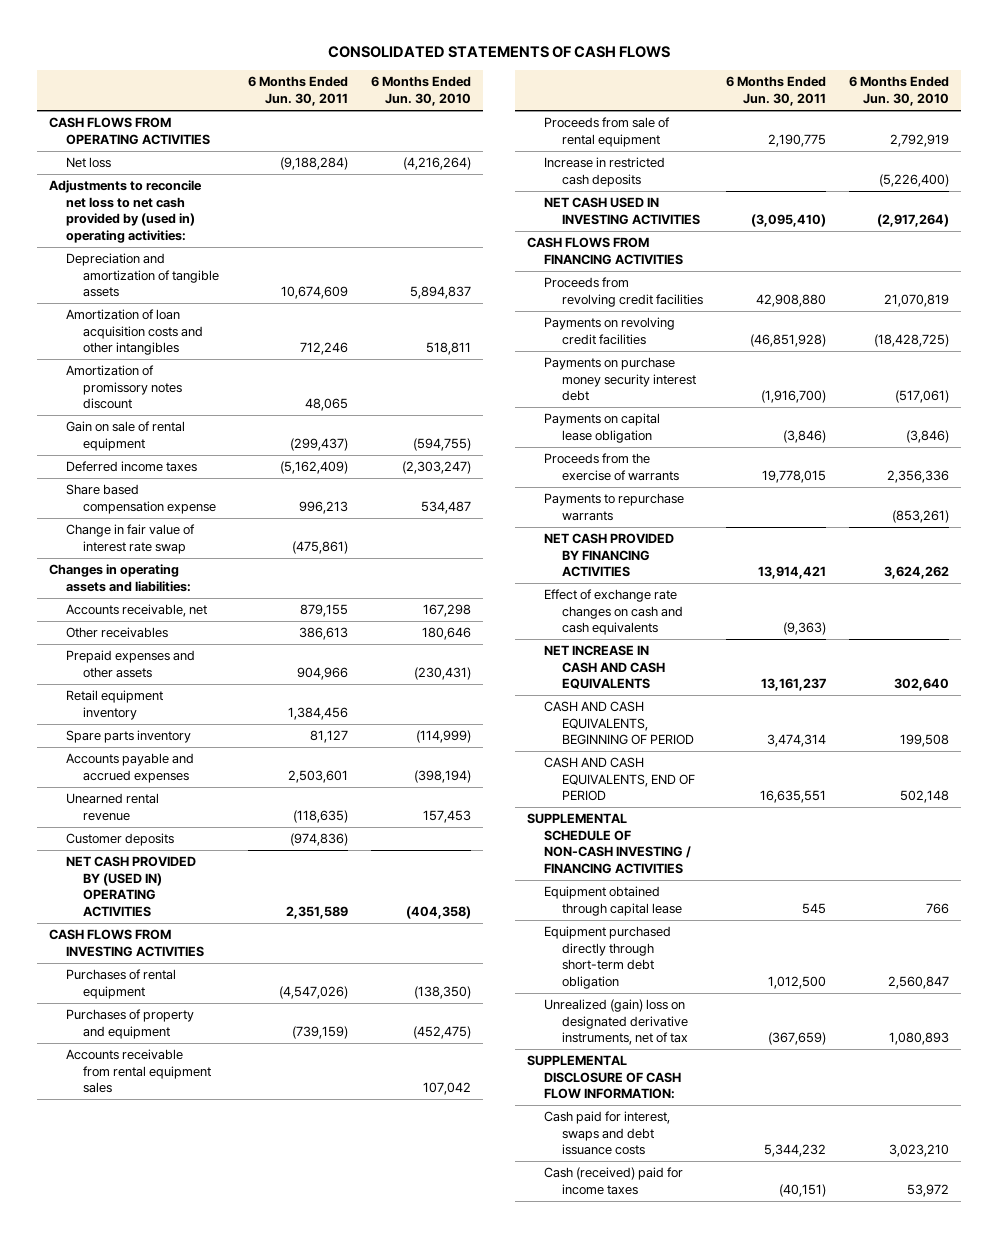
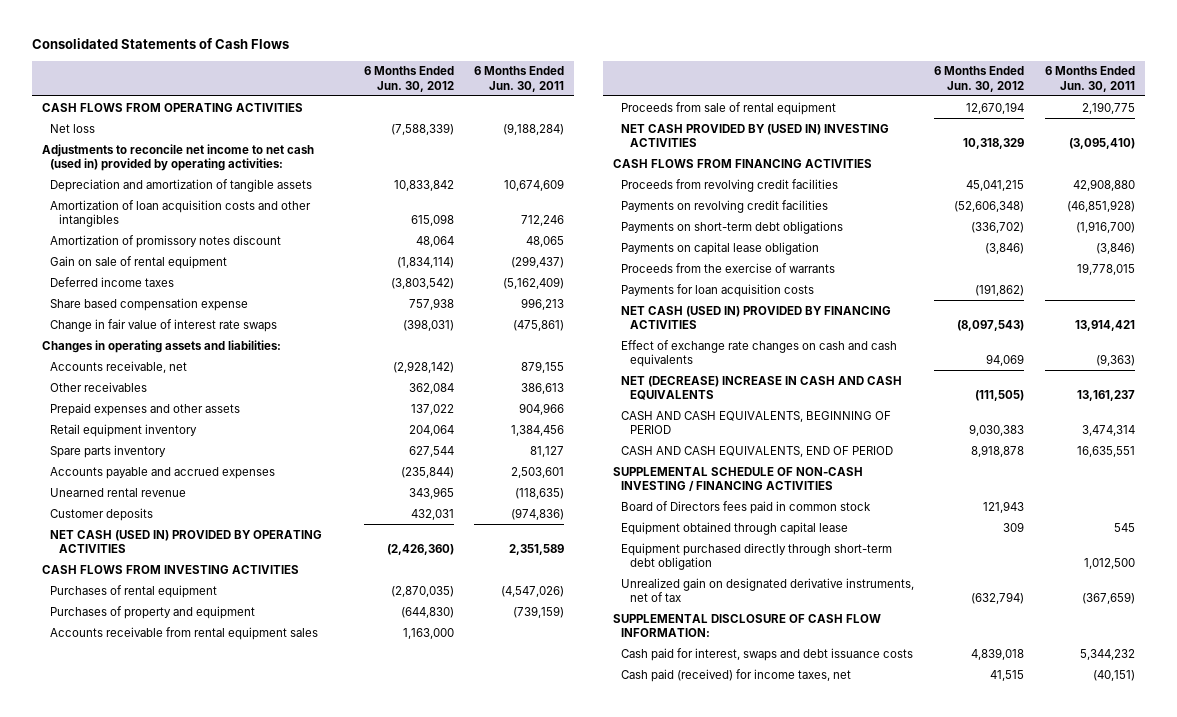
- CONSOLIDATED STATEMENTS OF CASH FLOWS
+ Consolidated Statements of Cash Flows
- | 6 Months Ended Jun. 30, 2011 | 6 Months Ended Jun. 30, 2010
+ | 6 Months Ended Jun. 30, 2012 | 6 Months Ended Jun. 30, 2011
- Adjustments to reconcile net loss to net cash provided by (used in) operating activities:
+ Adjustments to reconcile net income to net cash (used in) provided by operating activities:
- Change in fair value of interest rate swap | (475,861) |
+ Change in fair value of interest rate swaps | (398,031) | (475,861)
- NET CASH PROVIDED BY (USED IN) OPERATING ACTIVITIES | 2,351,589 | (404,358)
+ NET CASH (USED IN) PROVIDED BY OPERATING ACTIVITIES | (2,426,360) | 2,351,589
- Increase in restricted cash deposits | | (5,226,400)
- NET CASH USED IN INVESTING ACTIVITIES | (3,095,410) | (2,917,264)
+ NET CASH PROVIDED BY (USED IN) INVESTING ACTIVITIES | 10,318,329 | (3,095,410)
- Payments on purchase money security interest debt | (1,916,700) | (517,061)
+ Payments on short-term debt obligations | (336,702) | (1,916,700)
- Payments to repurchase warrants | | (853,261)
- NET CASH PROVIDED BY FINANCING ACTIVITIES | 13,914,421 | 3,624,262
+ Payments for loan acquisition costs | (191,862) |
+ NET CASH (USED IN) PROVIDED BY FINANCING ACTIVITIES | (8,097,543) | 13,914,421
- NET INCREASE IN CASH AND CASH EQUIVALENTS | 13,161,237 | 302,640
+ NET (DECREASE) INCREASE IN CASH AND CASH EQUIVALENTS | (111,505) | 13,161,237
+ Board of Directors fees paid in common stock | 121,943 |
- Unrealized (gain) loss on designated derivative instruments, net of tax | (367,659) | 1,080,893
+ Unrealized gain on designated derivative instruments, net of tax | (632,794) | (367,659)
- Cash (received) paid for income taxes | (40,151) | 53,972
+ Cash paid (received) for income taxes, net | 41,515 | (40,151)

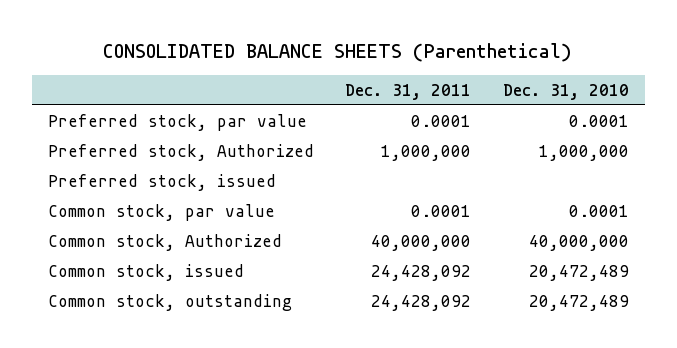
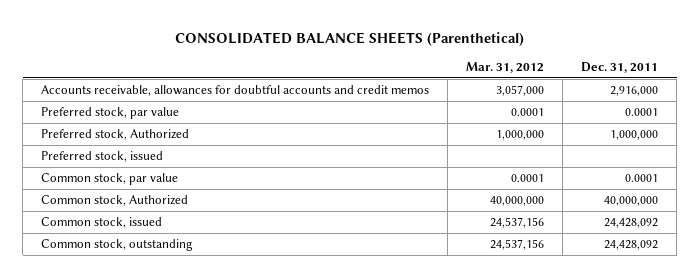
- | Dec. 31, 2011 | Dec. 31, 2010
+ | Mar. 31, 2012 | Dec. 31, 2011
+ Accounts receivable, allowances for doubtful accounts and credit memos | 3,057,000 | 2,916,000

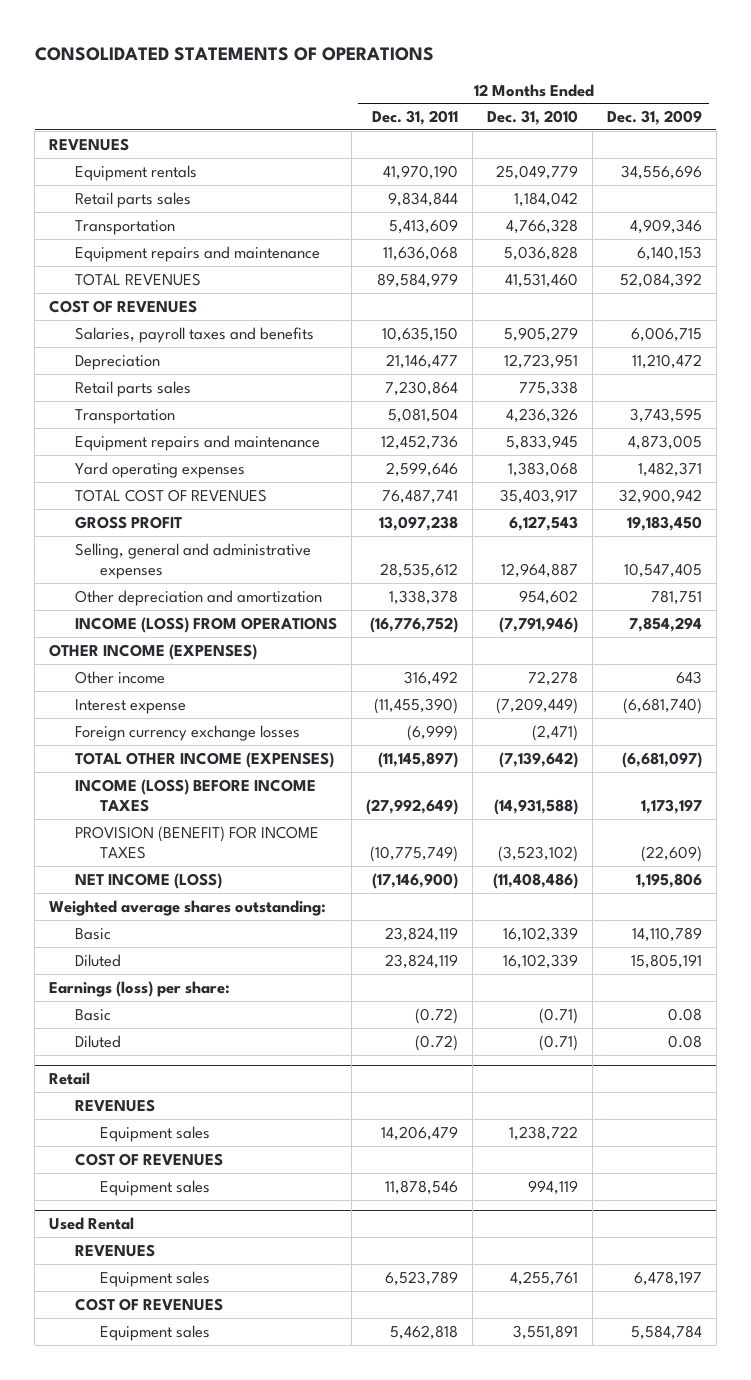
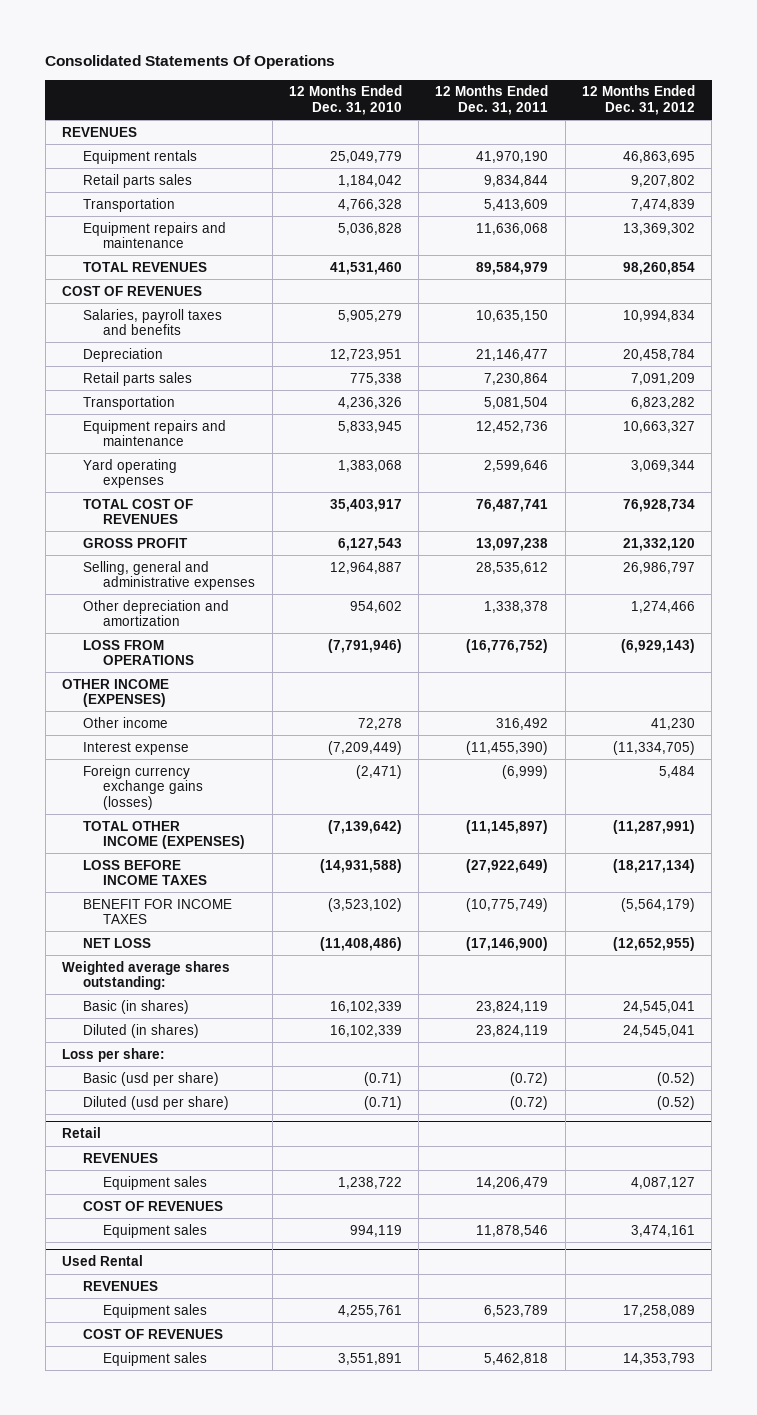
- CONSOLIDATED STATEMENTS OF OPERATIONS
+ Consolidated Statements Of Operations
- | 12 Months Ended Dec. 31, 2011 | 12 Months Ended Dec. 31, 2010 | 12 Months Ended Dec. 31, 2009
+ | 12 Months Ended Dec. 31, 2010 | 12 Months Ended Dec. 31, 2011 | 12 Months Ended Dec. 31, 2012
- INCOME (LOSS) FROM OPERATIONS | (16,776,752) | (7,791,946) | 7,854,294
+ LOSS FROM OPERATIONS | (7,791,946) | (16,776,752) | (6,929,143)
- Foreign currency exchange losses | (6,999) | (2,471) |
+ Foreign currency exchange gains (losses) | (2,471) | (6,999) | 5,484
- INCOME (LOSS) BEFORE INCOME TAXES | (27,992,649) | (14,931,588) | 1,173,197
- PROVISION (BENEFIT) FOR INCOME TAXES | (10,775,749) | (3,523,102) | (22,609)
- NET INCOME (LOSS) | (17,146,900) | (11,408,486) | 1,195,806
+ LOSS BEFORE INCOME TAXES | (14,931,588) | (27,922,649) | (18,217,134)
+ BENEFIT FOR INCOME TAXES | (3,523,102) | (10,775,749) | (5,564,179)
+ NET LOSS | (11,408,486) | (17,146,900) | (12,652,955)
- Basic | 23,824,119 | 16,102,339 | 14,110,789
- Diluted | 23,824,119 | 16,102,339 | 15,805,191
- Earnings (loss) per share:
- Basic | (0.72) | (0.71) | 0.08
- Diluted | (0.72) | (0.71) | 0.08
+ Basic (in shares) | 16,102,339 | 23,824,119 | 24,545,041
+ Diluted (in shares) | 16,102,339 | 23,824,119 | 24,545,041
+ Loss per share:
+ Basic (usd per share) | (0.71) | (0.72) | (0.52)
+ Diluted (usd per share) | (0.71) | (0.72) | (0.52)

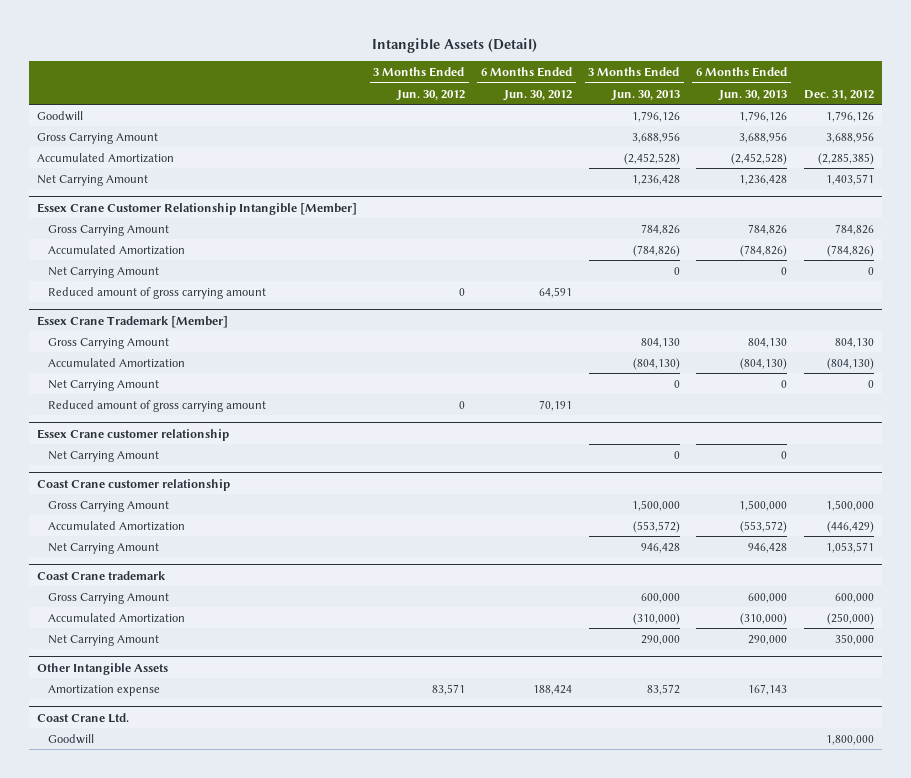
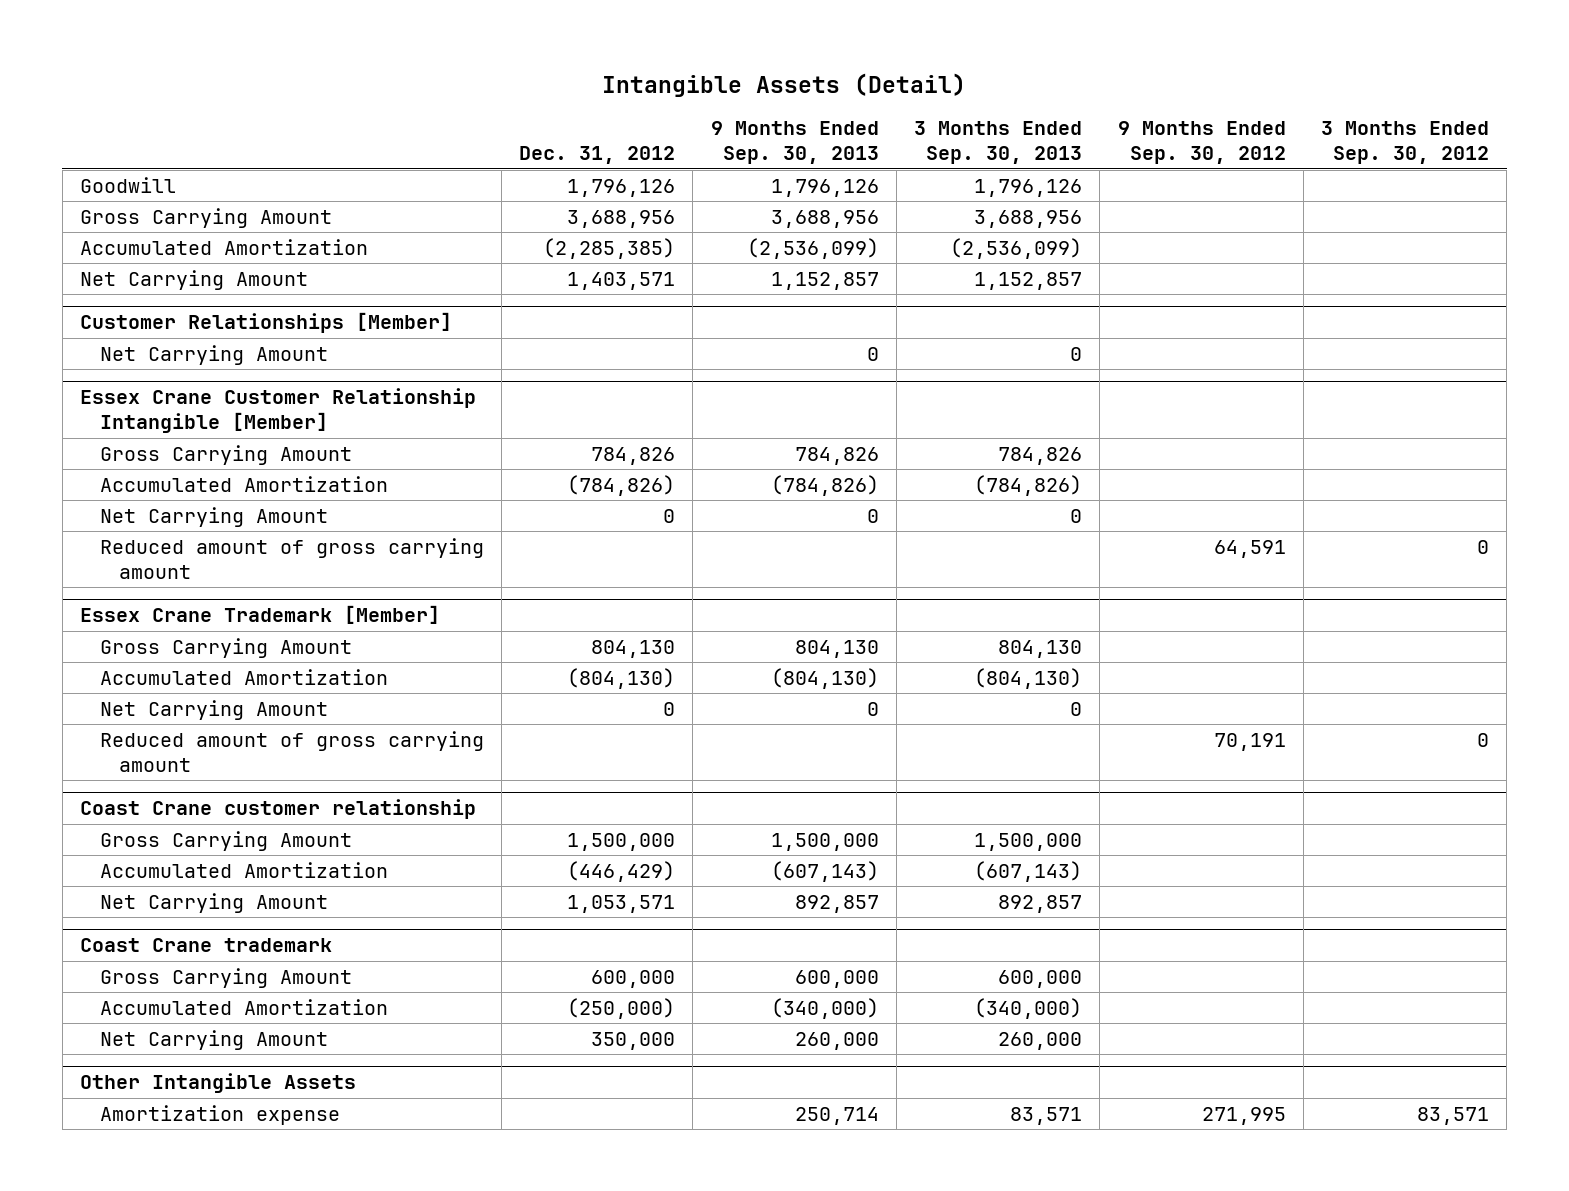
- | 3 Months Ended Jun. 30, 2012 | 6 Months Ended Jun. 30, 2012 | 3 Months Ended Jun. 30, 2013 | 6 Months Ended Jun. 30, 2013 | Dec. 31, 2012
+ | Dec. 31, 2012 | 9 Months Ended Sep. 30, 2013 | 3 Months Ended Sep. 30, 2013 | 9 Months Ended Sep. 30, 2012 | 3 Months Ended Sep. 30, 2012
+ Customer Relationships [Member]
+ Net Carrying Amount | | 0 | 0 | |
- Essex Crane customer relationship
- Net Carrying Amount | | | 0 | 0 |
- Coast Crane Ltd.
- Goodwill | | | | | 1,800,000

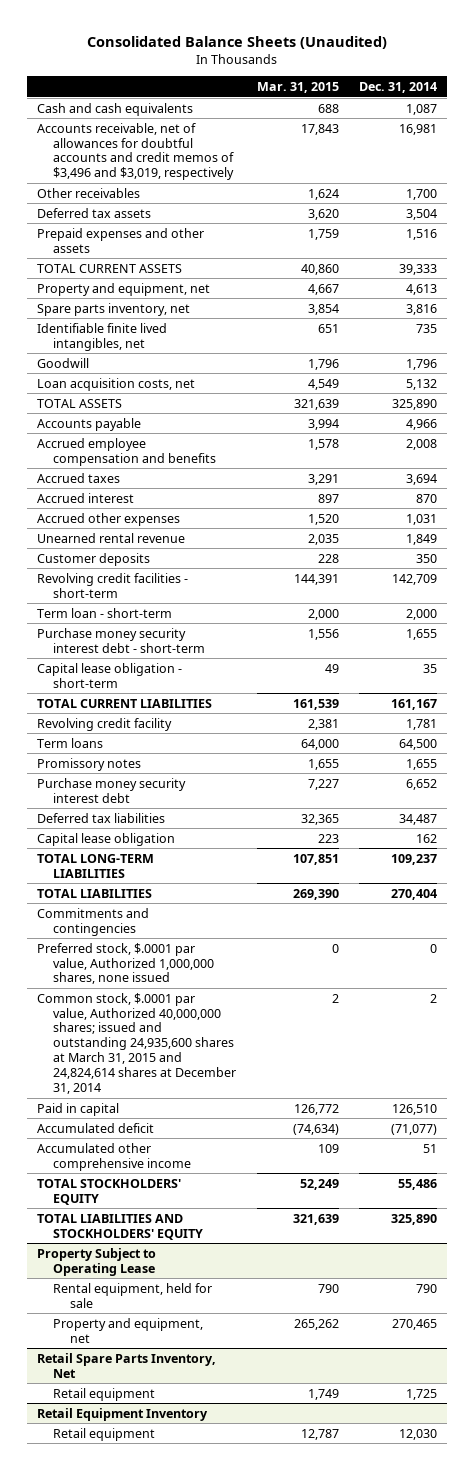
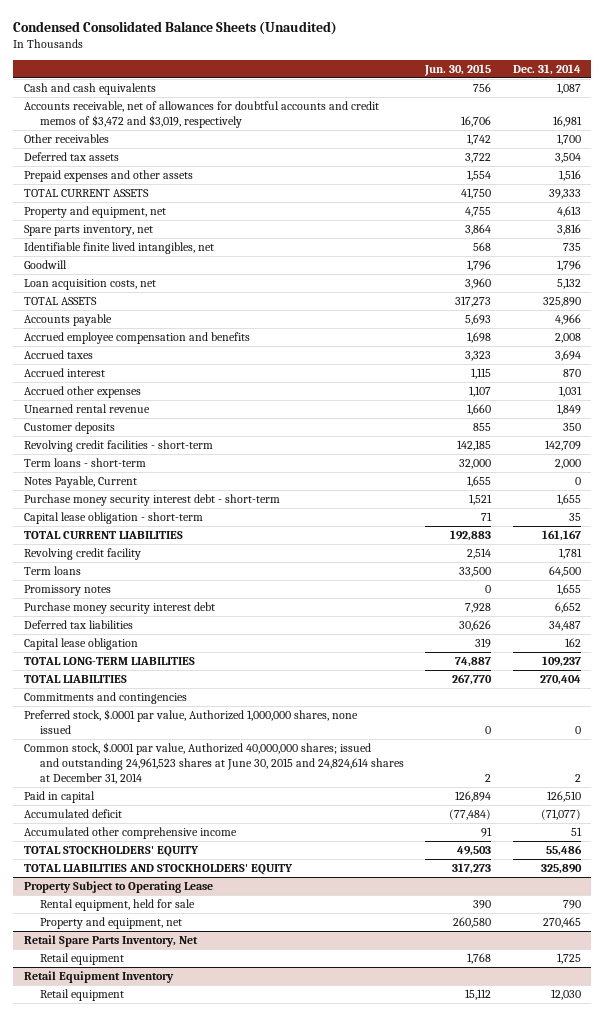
- Consolidated Balance Sheets (Unaudited)
+ Condensed Consolidated Balance Sheets (Unaudited)
- | Mar. 31, 2015 | Dec. 31, 2014
+ | Jun. 30, 2015 | Dec. 31, 2014
- Accounts receivable, net of allowances for doubtful accounts and credit memos of $3,496 and $3,019, respectively | 17,843 | 16,981
+ Accounts receivable, net of allowances for doubtful accounts and credit memos of $3,472 and $3,019, respectively | 16,706 | 16,981
- Term loan - short-term | 2,000 | 2,000
+ Term loans - short-term | 32,000 | 2,000
+ Notes Payable, Current | 1,655 | 0
- Common stock, $.0001 par value, Authorized 40,000,000 shares; issued and outstanding 24,935,600 shares at March 31, 2015 and 24,824,614 shares at December 31, 2014 | 2 | 2
+ Common stock, $.0001 par value, Authorized 40,000,000 shares; issued and outstanding 24,961,523 shares at June 30, 2015 and 24,824,614 shares at December 31, 2014 | 2 | 2

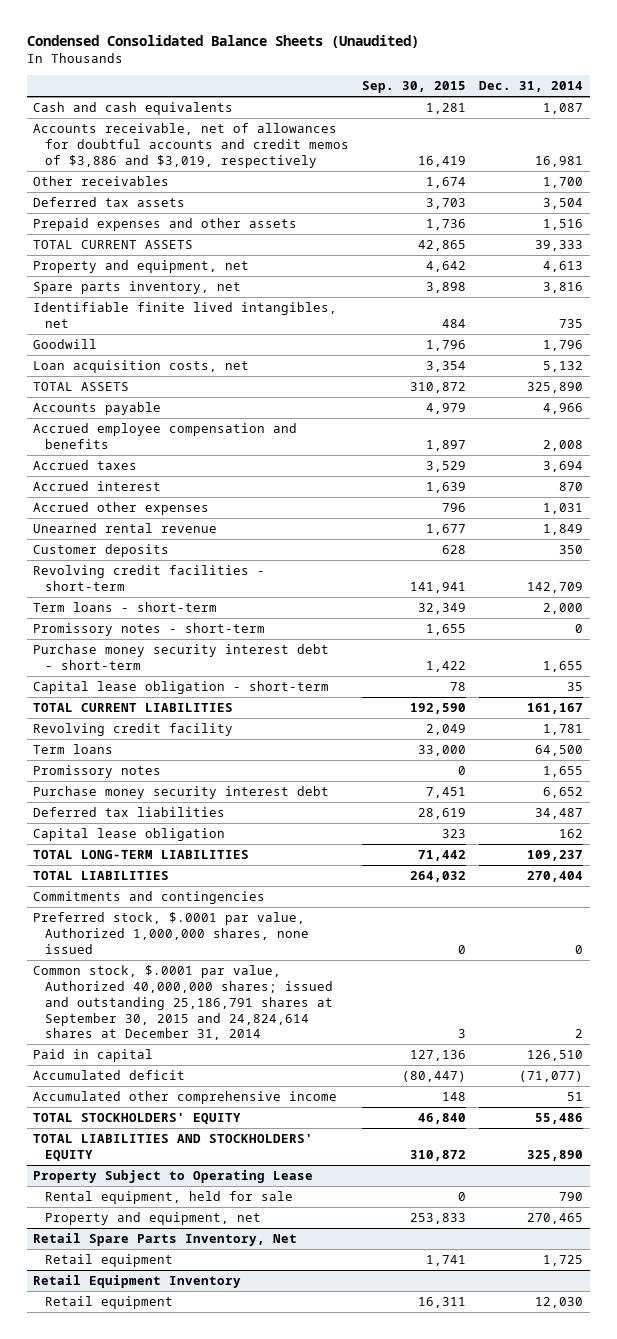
- | Jun. 30, 2015 | Dec. 31, 2014
+ | Sep. 30, 2015 | Dec. 31, 2014
- Accounts receivable, net of allowances for doubtful accounts and credit memos of $3,472 and $3,019, respectively | 16,706 | 16,981
+ Accounts receivable, net of allowances for doubtful accounts and credit memos of $3,886 and $3,019, respectively | 16,419 | 16,981
- Notes Payable, Current | 1,655 | 0
+ Promissory notes - short-term | 1,655 | 0
- Common stock, $.0001 par value, Authorized 40,000,000 shares; issued and outstanding 24,961,523 shares at June 30, 2015 and 24,824,614 shares at December 31, 2014 | 2 | 2
+ Common stock, $.0001 par value, Authorized 40,000,000 shares; issued and outstanding 25,186,791 shares at September 30, 2015 and 24,824,614 shares at December 31, 2014 | 3 | 2

